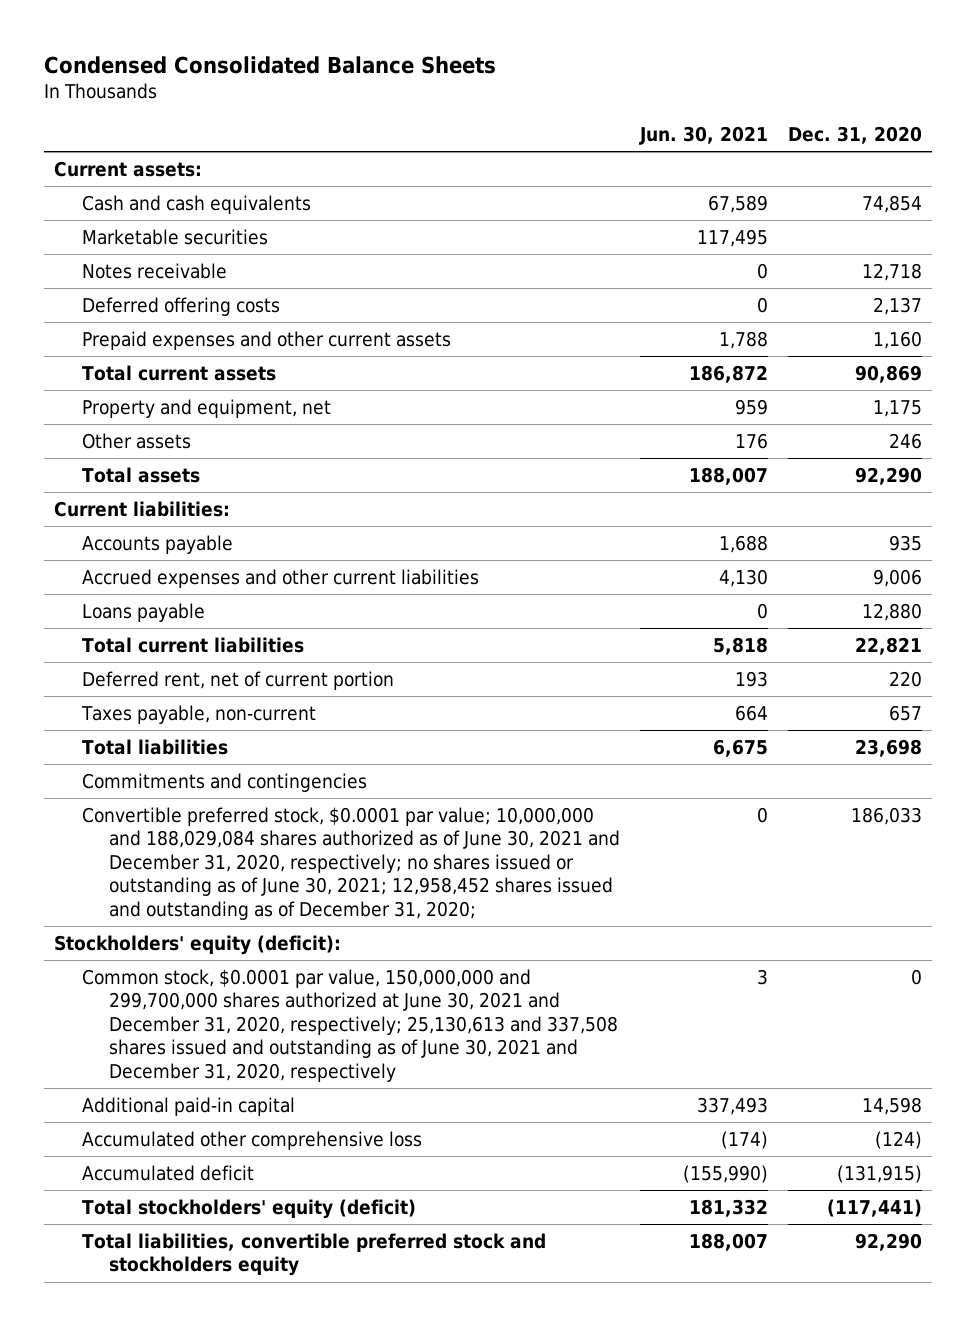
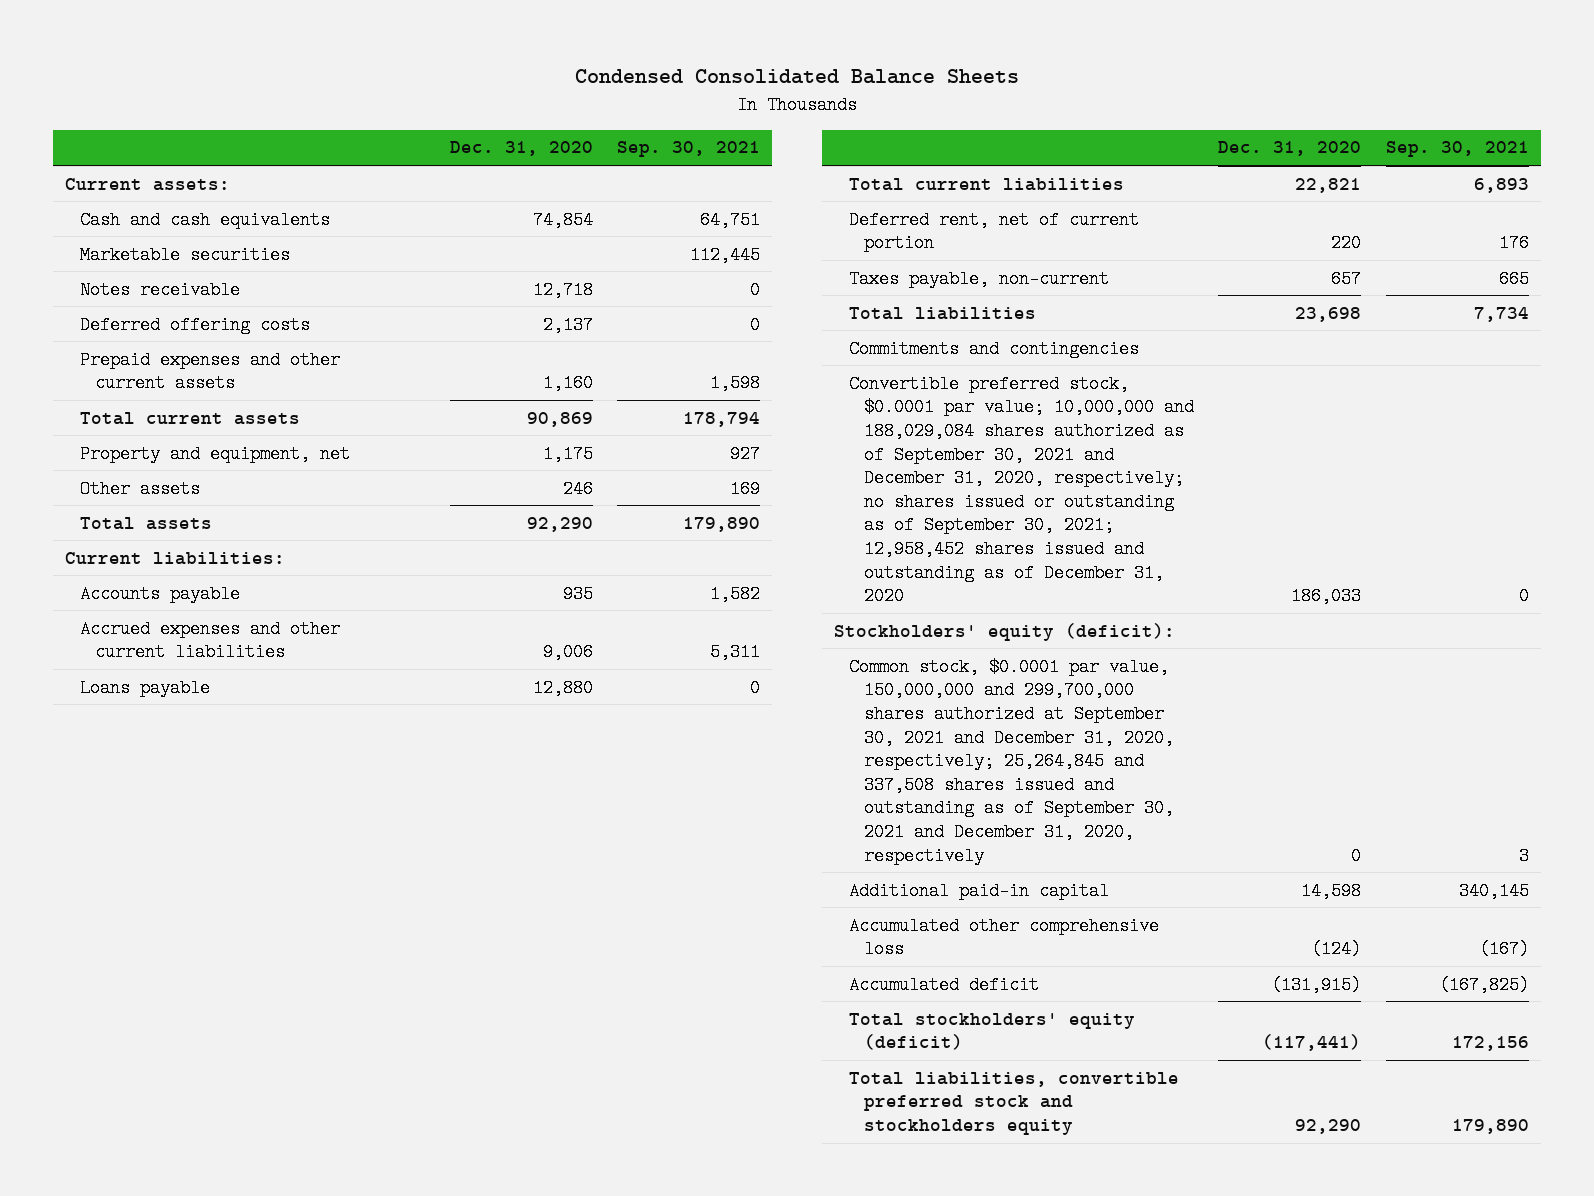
- | Jun. 30, 2021 | Dec. 31, 2020
+ | Dec. 31, 2020 | Sep. 30, 2021
- Convertible preferred stock, $0.0001 par value; 10,000,000 and 188,029,084 shares authorized as of June 30, 2021 and December 31, 2020, respectively; no shares issued or outstanding as of June 30, 2021; 12,958,452 shares issued and outstanding as of December 31, 2020; | 0 | 186,033
+ Convertible preferred stock, $0.0001 par value; 10,000,000 and 188,029,084 shares authorized as of September 30, 2021 and December 31, 2020, respectively; no shares issued or outstanding as of September 30, 2021; 12,958,452 shares issued and outstanding as of December 31, 2020 | 186,033 | 0
- Common stock, $0.0001 par value, 150,000,000 and 299,700,000 shares authorized at June 30, 2021 and December 31, 2020, respectively; 25,130,613 and 337,508 shares issued and outstanding as of June 30, 2021 and December 31, 2020, respectively | 3 | 0
+ Common stock, $0.0001 par value, 150,000,000 and 299,700,000 shares authorized at September 30, 2021 and December 31, 2020, respectively; 25,264,845 and 337,508 shares issued and outstanding as of September 30, 2021 and December 31, 2020, respectively | 0 | 3

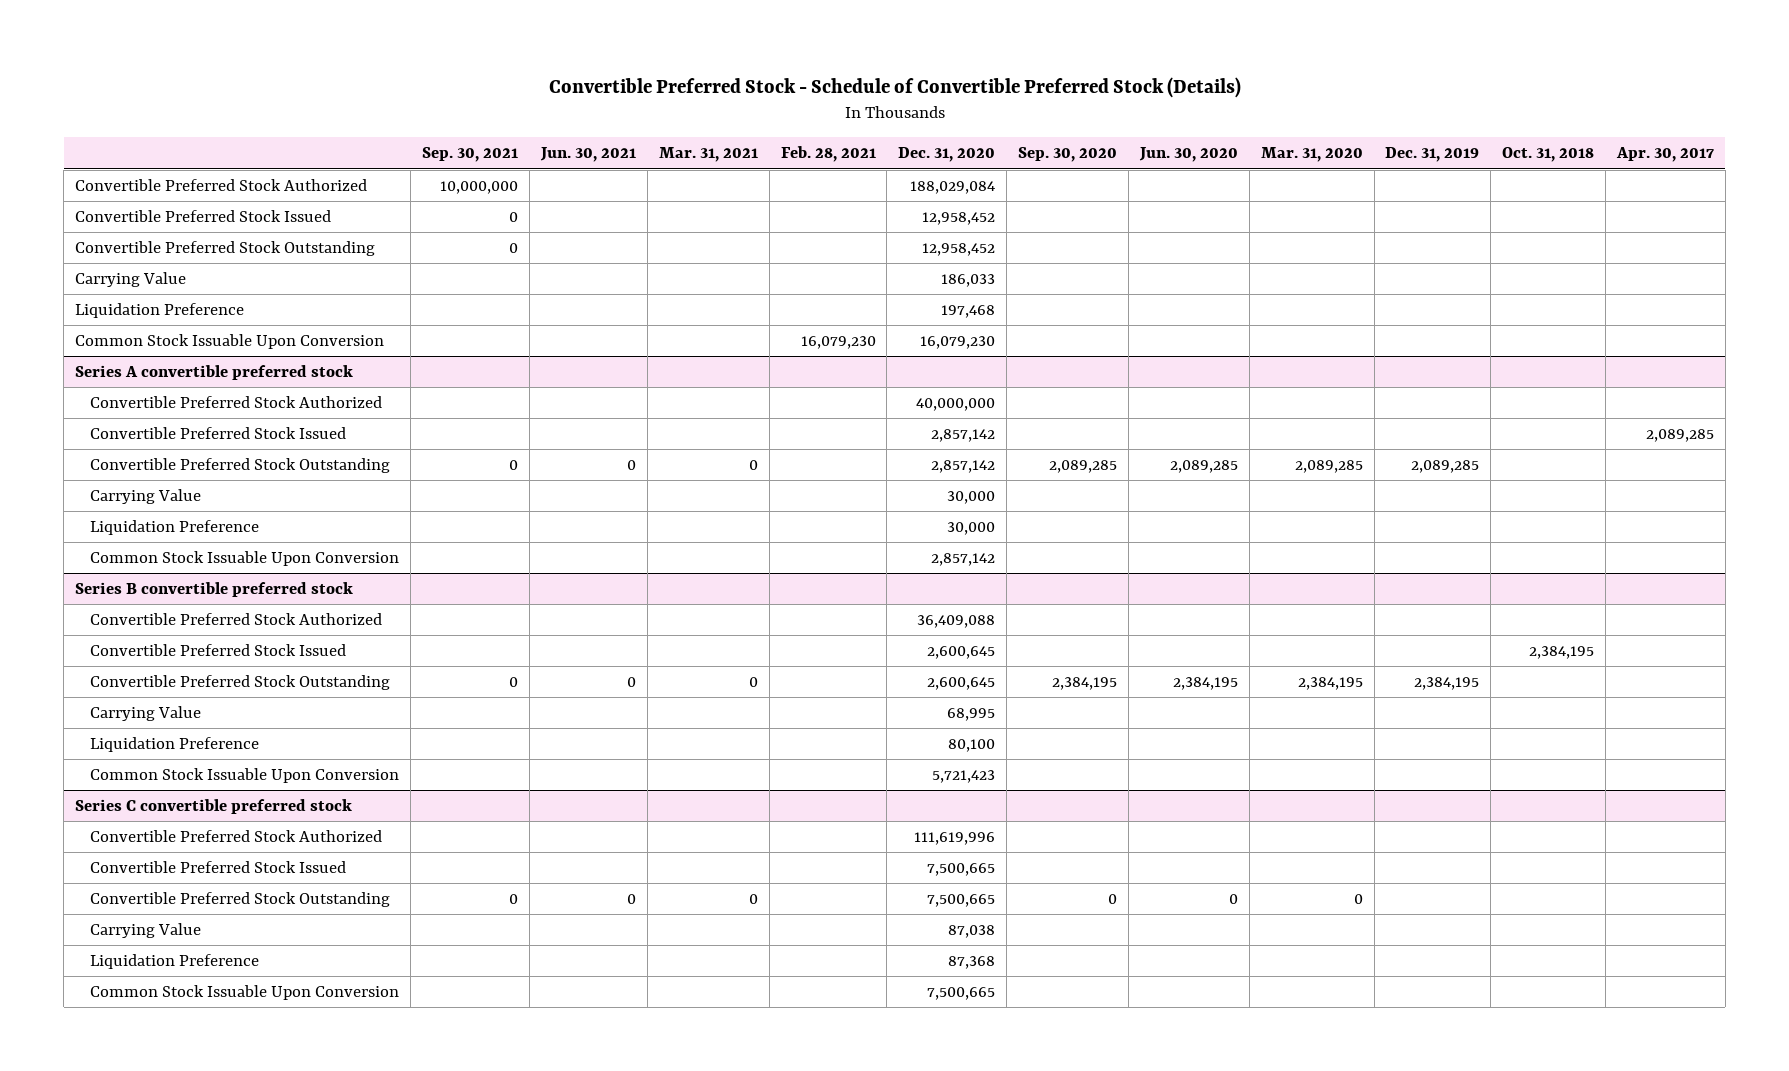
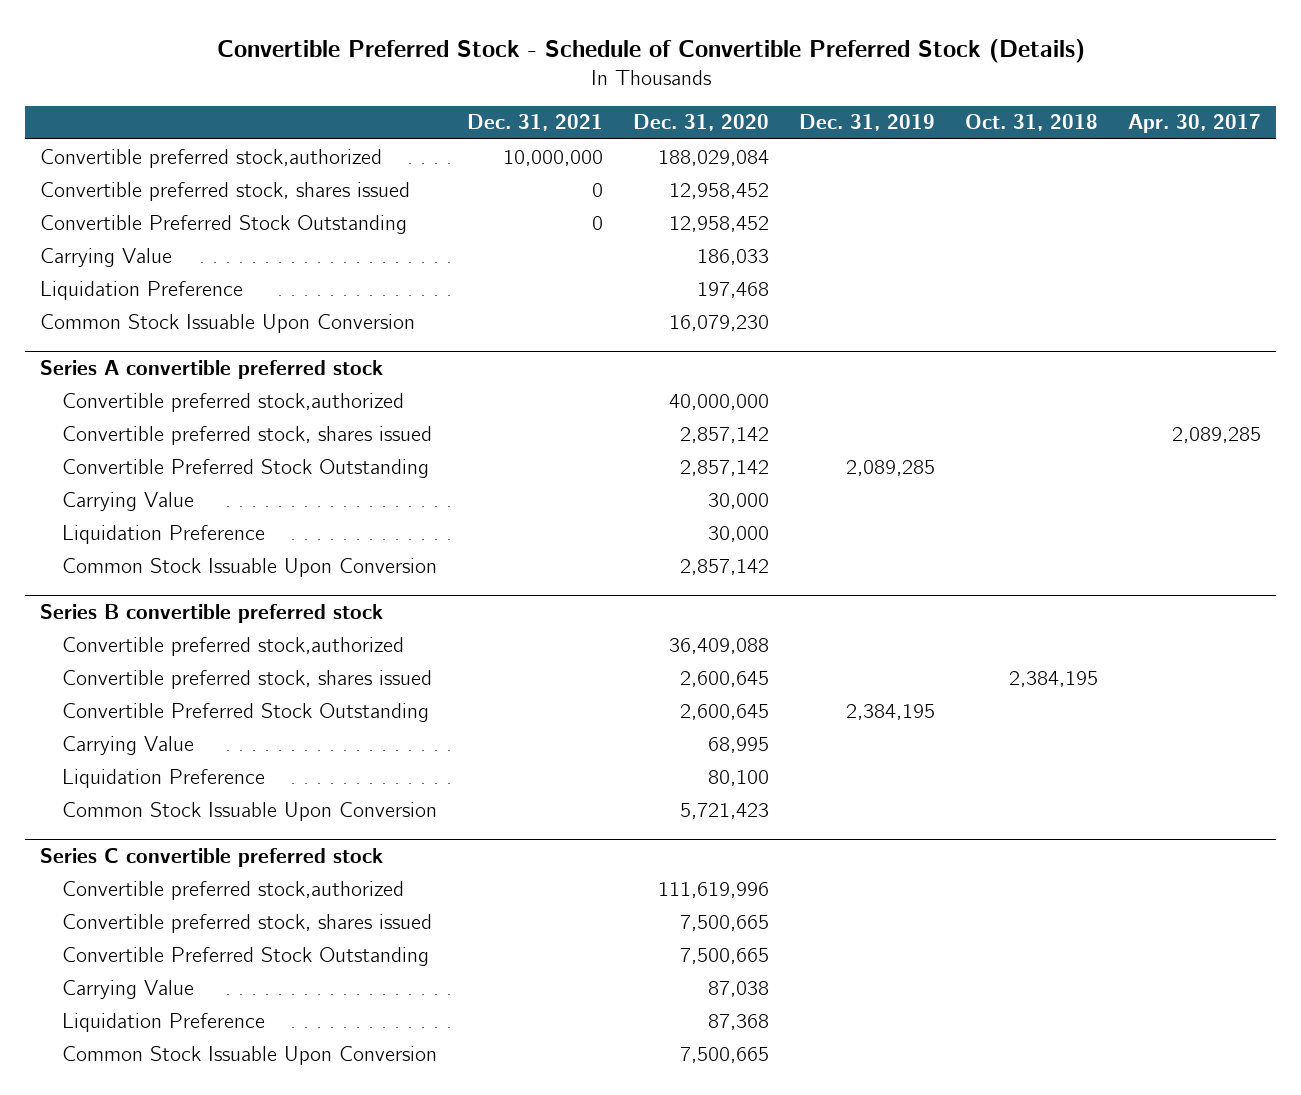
- | Sep. 30, 2021 | Jun. 30, 2021 | Mar. 31, 2021 | Feb. 28, 2021 | Dec. 31, 2020 | Sep. 30, 2020 | Jun. 30, 2020 | Mar. 31, 2020 | Dec. 31, 2019 | Oct. 31, 2018 | Apr. 30, 2017
+ | Dec. 31, 2021 | Dec. 31, 2020 | Dec. 31, 2019 | Oct. 31, 2018 | Apr. 30, 2017
- Convertible Preferred Stock Authorized | 10,000,000 | | | | 188,029,084 | | | | | |
- Convertible Preferred Stock Issued | 0 | | | | 12,958,452 | | | | | |
+ Convertible preferred stock,authorized | 10,000,000 | 188,029,084 | | |
+ Convertible preferred stock, shares issued | 0 | 12,958,452 | | |
@ Series A convertible preferred stock
- Convertible Preferred Stock Authorized | | | | | 40,000,000 | | | | | |
- Convertible Preferred Stock Issued | | | | | 2,857,142 | | | | | | 2,089,285
+ Convertible preferred stock,authorized | | 40,000,000 | | |
+ Convertible preferred stock, shares issued | | 2,857,142 | | | 2,089,285
@ Series B convertible preferred stock
- Convertible Preferred Stock Authorized | | | | | 36,409,088 | | | | | |
- Convertible Preferred Stock Issued | | | | | 2,600,645 | | | | | 2,384,195 |
+ Convertible preferred stock,authorized | | 36,409,088 | | |
+ Convertible preferred stock, shares issued | | 2,600,645 | | 2,384,195 |
@ Series C convertible preferred stock
- Convertible Preferred Stock Authorized | | | | | 111,619,996 | | | | | |
- Convertible Preferred Stock Issued | | | | | 7,500,665 | | | | | |
+ Convertible preferred stock,authorized | | 111,619,996 | | |
+ Convertible preferred stock, shares issued | | 7,500,665 | | |

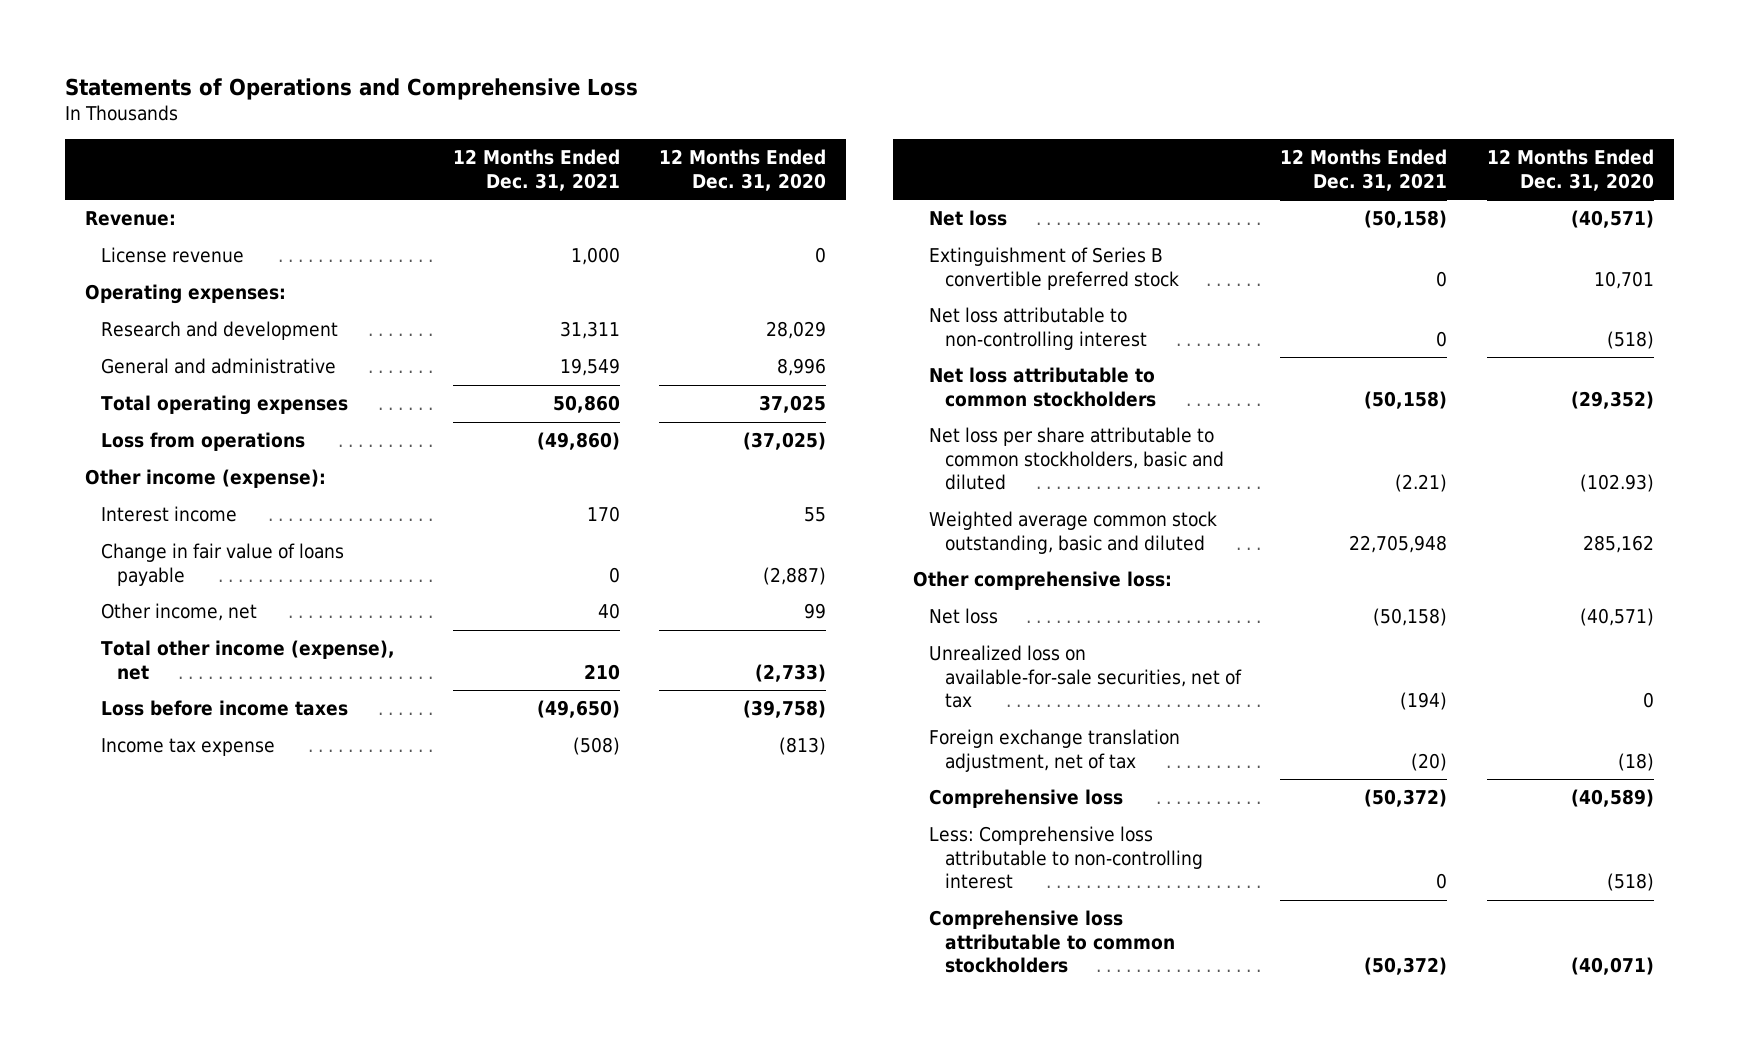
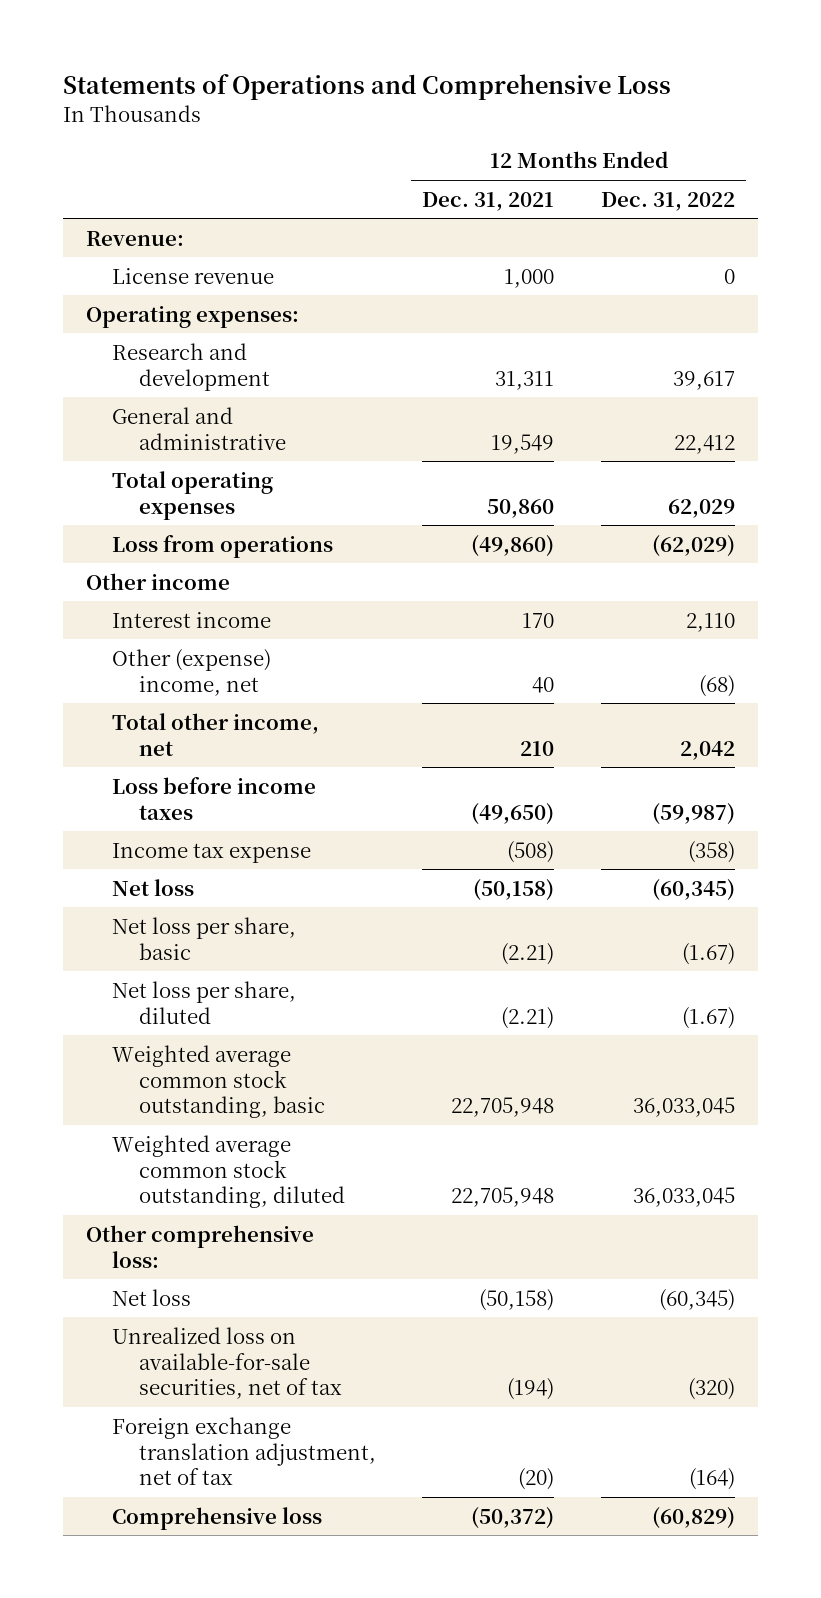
- | 12 Months Ended Dec. 31, 2021 | 12 Months Ended Dec. 31, 2020
+ | 12 Months Ended Dec. 31, 2021 | 12 Months Ended Dec. 31, 2022
- Other income (expense):
+ Other income
- Change in fair value of loans payable | 0 | (2,887)
- Other income, net | 40 | 99
- Total other income (expense), net | 210 | (2,733)
+ Other (expense) income, net | 40 | (68)
+ Total other income, net | 210 | 2,042
- Extinguishment of Series B convertible preferred stock | 0 | 10,701
- Net loss attributable to non-controlling interest | 0 | (518)
- Net loss attributable to common stockholders | (50,158) | (29,352)
- Net loss per share attributable to common stockholders, basic and diluted | (2.21) | (102.93)
- Weighted average common stock outstanding, basic and diluted | 22,705,948 | 285,162
+ Net loss per share, basic | (2.21) | (1.67)
+ Net loss per share, diluted | (2.21) | (1.67)
+ Weighted average common stock outstanding, basic | 22,705,948 | 36,033,045
+ Weighted average common stock outstanding, diluted | 22,705,948 | 36,033,045
- Less: Comprehensive loss attributable to non-controlling interest | 0 | (518)
- Comprehensive loss attributable to common stockholders | (50,372) | (40,071)

